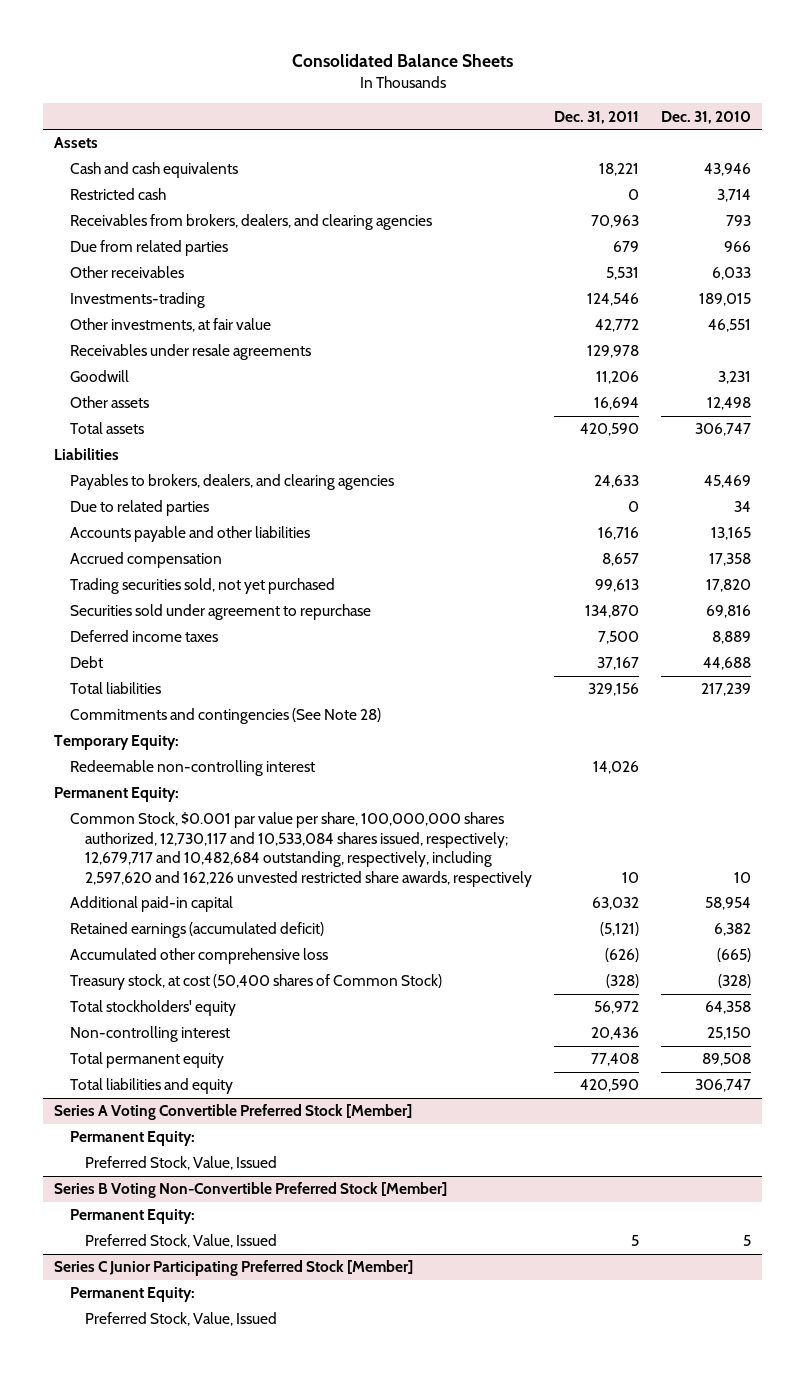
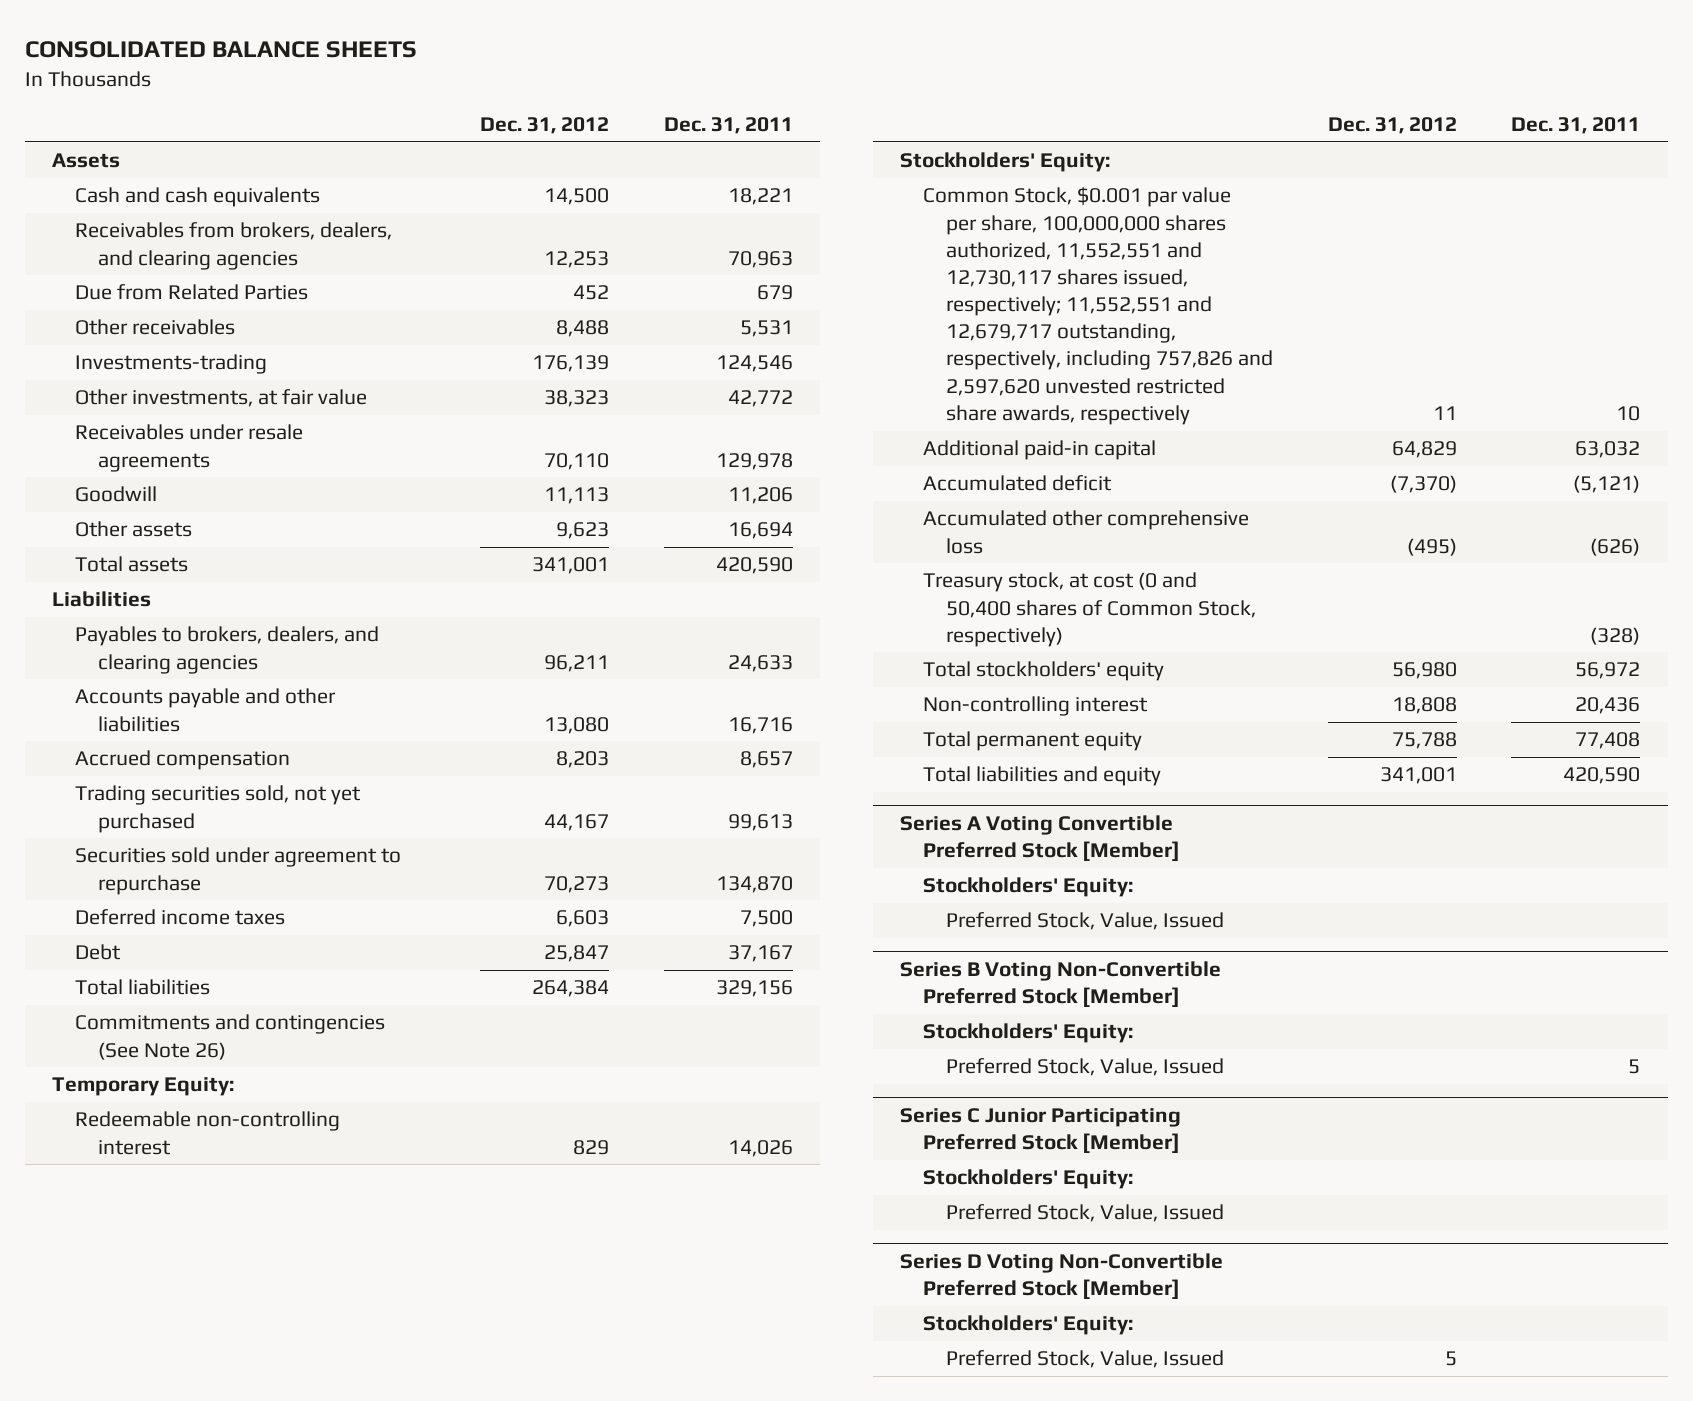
- Consolidated Balance Sheets
+ CONSOLIDATED BALANCE SHEETS
- | Dec. 31, 2011 | Dec. 31, 2010
+ | Dec. 31, 2012 | Dec. 31, 2011
- Restricted cash | 0 | 3,714
- Due from related parties | 679 | 966
+ Due from Related Parties | 452 | 679
- Due to related parties | 0 | 34
- Commitments and contingencies (See Note 28)
+ Commitments and contingencies (See Note 26)
- Permanent Equity:
- Common Stock, $0.001 par value per share, 100,000,000 shares authorized, 12,730,117 and 10,533,084 shares issued, respectively; 12,679,717 and 10,482,684 outstanding, respectively, including 2,597,620 and 162,226 unvested restricted share awards, respectively | 10 | 10
+ Stockholders' Equity:
+ Common Stock, $0.001 par value per share, 100,000,000 shares authorized, 11,552,551 and 12,730,117 shares issued, respectively; 11,552,551 and 12,679,717 outstanding, respectively, including 757,826 and 2,597,620 unvested restricted share awards, respectively | 11 | 10
- Retained earnings (accumulated deficit) | (5,121) | 6,382
+ Accumulated deficit | (7,370) | (5,121)
- Treasury stock, at cost (50,400 shares of Common Stock) | (328) | (328)
+ Treasury stock, at cost (0 and 50,400 shares of Common Stock, respectively) | | (328)
@ Series A Voting Convertible Preferred Stock [Member]
- Permanent Equity:
+ Stockholders' Equity:
@ Series B Voting Non-Convertible Preferred Stock [Member]
- Permanent Equity:
+ Stockholders' Equity:
@ Series C Junior Participating Preferred Stock [Member]
- Permanent Equity:
+ Stockholders' Equity:
+ Series D Voting Non-Convertible Preferred Stock [Member]
+ Stockholders' Equity:
+ Preferred Stock, Value, Issued | 5 |

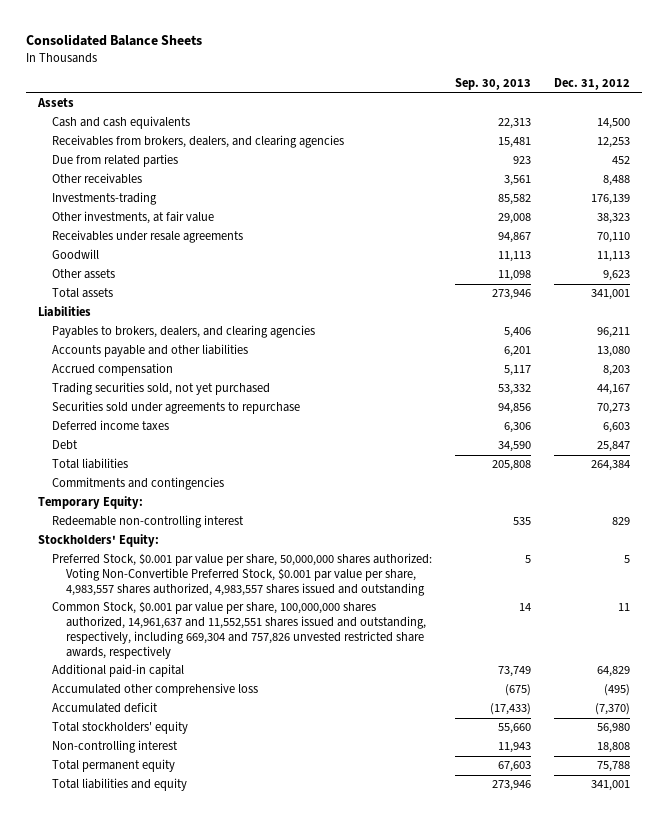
- CONSOLIDATED BALANCE SHEETS
+ Consolidated Balance Sheets
- | Dec. 31, 2012 | Dec. 31, 2011
+ | Sep. 30, 2013 | Dec. 31, 2012
- Due from Related Parties | 452 | 679
+ Due from related parties | 923 | 452
- Securities sold under agreement to repurchase | 70,273 | 134,870
+ Securities sold under agreements to repurchase | 94,856 | 70,273
- Commitments and contingencies (See Note 26)
+ Commitments and contingencies
- Common Stock, $0.001 par value per share, 100,000,000 shares authorized, 11,552,551 and 12,730,117 shares issued, respectively; 11,552,551 and 12,679,717 outstanding, respectively, including 757,826 and 2,597,620 unvested restricted share awards, respectively | 11 | 10
+ Preferred Stock, $0.001 par value per share, 50,000,000 shares authorized: Voting Non-Convertible Preferred Stock, $0.001 par value per share, 4,983,557 shares authorized, 4,983,557 shares issued and outstanding | 5 | 5
+ Common Stock, $0.001 par value per share, 100,000,000 shares authorized, 14,961,637 and 11,552,551 shares issued and outstanding, respectively, including 669,304 and 757,826 unvested restricted share awards, respectively | 14 | 11
- Treasury stock, at cost (0 and 50,400 shares of Common Stock, respectively) | | (328)
moved down: Accumulated deficit | (17,433) | (7,370)
- Series A Voting Convertible Preferred Stock [Member]
- Stockholders' Equity:
- Preferred Stock, Value, Issued
- Series B Voting Non-Convertible Preferred Stock [Member]
- Stockholders' Equity:
- Preferred Stock, Value, Issued | | 5
- Series C Junior Participating Preferred Stock [Member]
- Stockholders' Equity:
- Preferred Stock, Value, Issued
- Series D Voting Non-Convertible Preferred Stock [Member]
- Stockholders' Equity:
- Preferred Stock, Value, Issued | 5 |

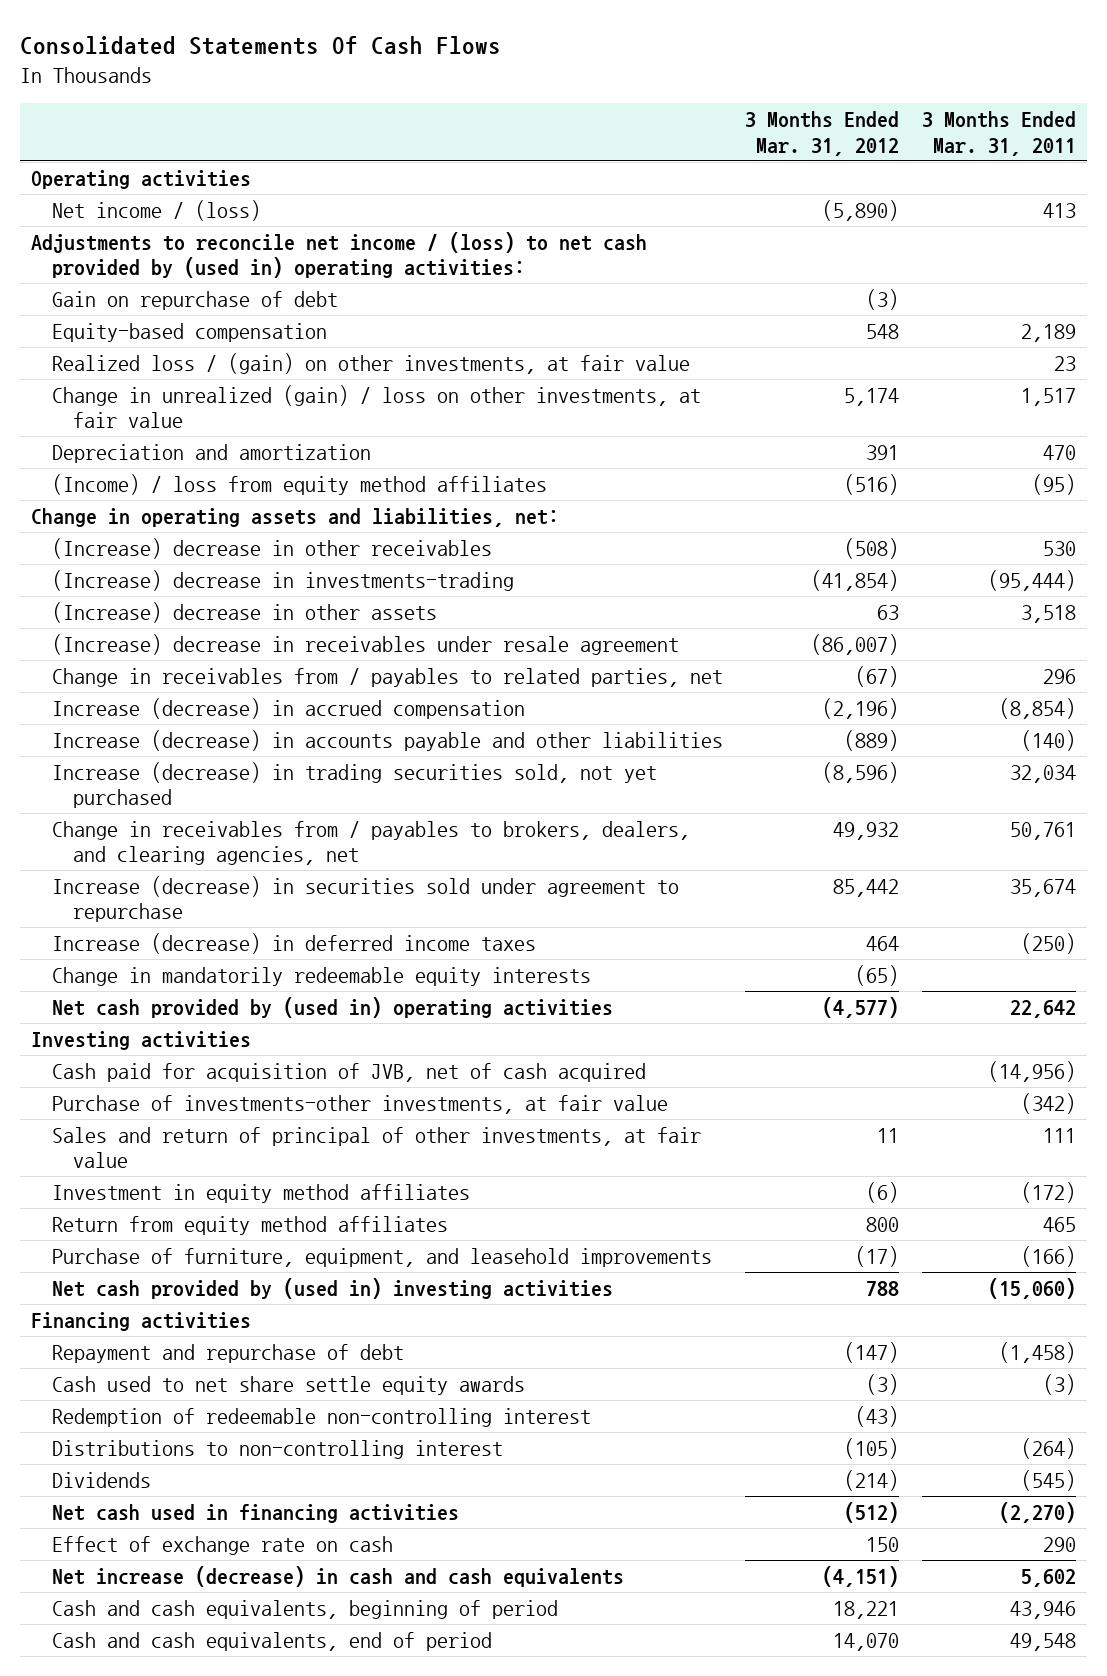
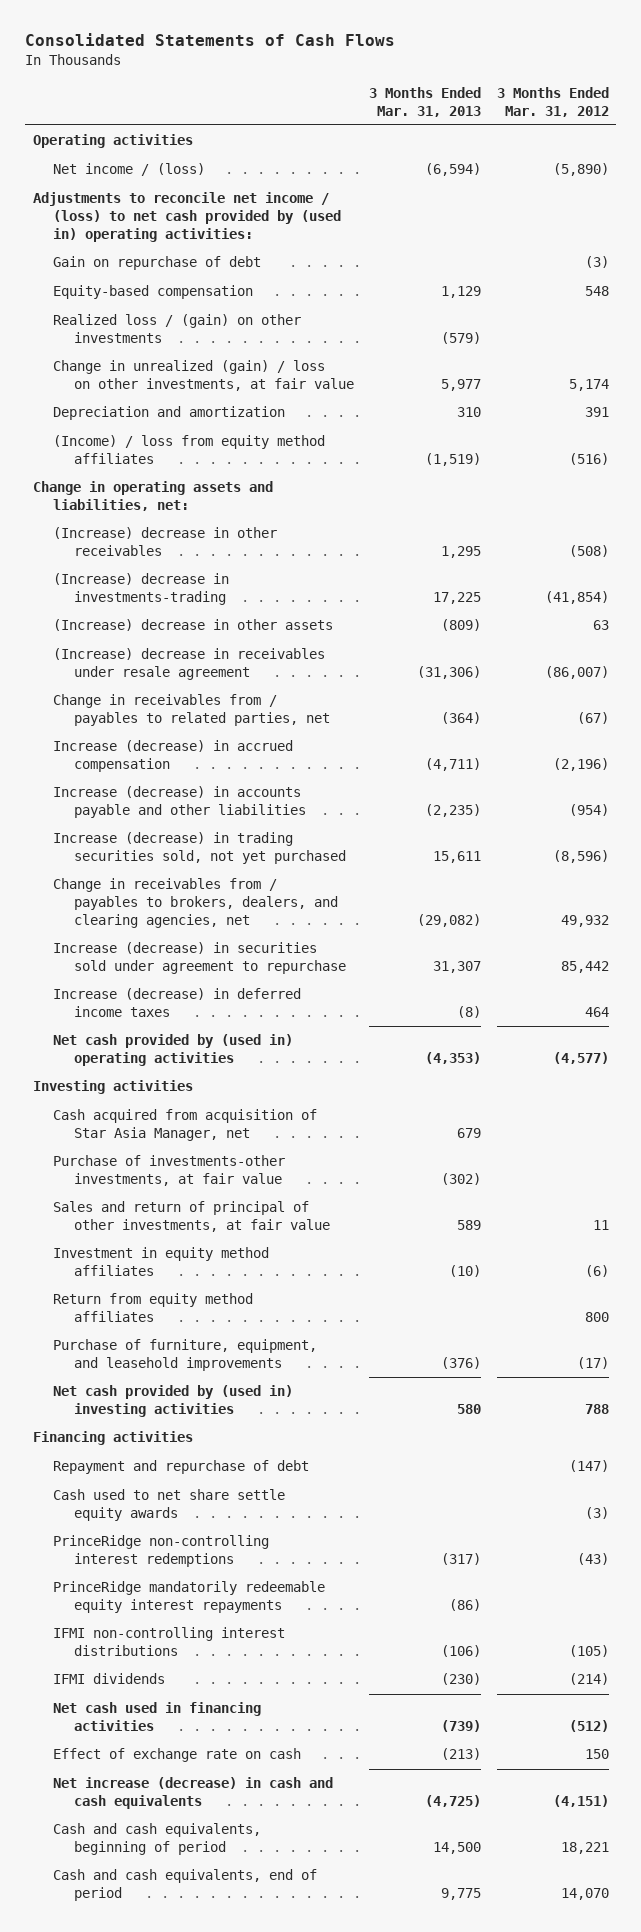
- Consolidated Statements Of Cash Flows
+ Consolidated Statements of Cash Flows
- | 3 Months Ended Mar. 31, 2012 | 3 Months Ended Mar. 31, 2011
+ | 3 Months Ended Mar. 31, 2013 | 3 Months Ended Mar. 31, 2012
- Realized loss / (gain) on other investments, at fair value | | 23
+ Realized loss / (gain) on other investments | (579) |
- Increase (decrease) in accounts payable and other liabilities | (889) | (140)
+ Increase (decrease) in accounts payable and other liabilities | (2,235) | (954)
- Change in mandatorily redeemable equity interests | (65) |
- Cash paid for acquisition of JVB, net of cash acquired | | (14,956)
+ Cash acquired from acquisition of Star Asia Manager, net | 679 |
- Redemption of redeemable non-controlling interest | (43) |
- Distributions to non-controlling interest | (105) | (264)
- Dividends | (214) | (545)
+ PrinceRidge non-controlling interest redemptions | (317) | (43)
+ PrinceRidge mandatorily redeemable equity interest repayments | (86) |
+ IFMI non-controlling interest distributions | (106) | (105)
+ IFMI dividends | (230) | (214)

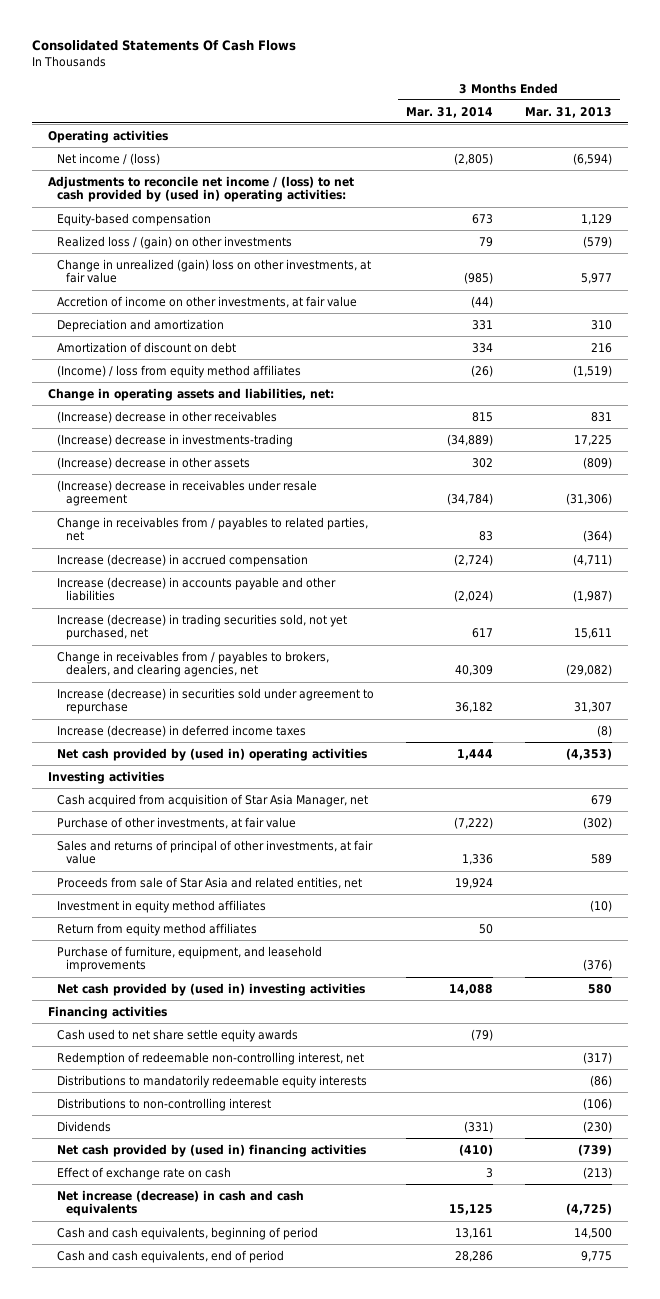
- Consolidated Statements of Cash Flows
+ Consolidated Statements Of Cash Flows
- | 3 Months Ended Mar. 31, 2013 | 3 Months Ended Mar. 31, 2012
+ | 3 Months Ended Mar. 31, 2014 | 3 Months Ended Mar. 31, 2013
- Gain on repurchase of debt | | (3)
- Change in unrealized (gain) / loss on other investments, at fair value | 5,977 | 5,174
+ Change in unrealized (gain) loss on other investments, at fair value | (985) | 5,977
+ Accretion of income on other investments, at fair value | (44) |
+ Amortization of discount on debt | 334 | 216
- (Increase) decrease in other receivables | 1,295 | (508)
+ (Increase) decrease in other receivables | 815 | 831
- Increase (decrease) in accounts payable and other liabilities | (2,235) | (954)
- Increase (decrease) in trading securities sold, not yet purchased | 15,611 | (8,596)
+ Increase (decrease) in accounts payable and other liabilities | (2,024) | (1,987)
+ Increase (decrease) in trading securities sold, not yet purchased, net | 617 | 15,611
- Purchase of investments-other investments, at fair value | (302) |
- Sales and return of principal of other investments, at fair value | 589 | 11
+ Purchase of other investments, at fair value | (7,222) | (302)
+ Sales and returns of principal of other investments, at fair value | 1,336 | 589
+ Proceeds from sale of Star Asia and related entities, net | 19,924 |
- Repayment and repurchase of debt | | (147)
- PrinceRidge non-controlling interest redemptions | (317) | (43)
- PrinceRidge mandatorily redeemable equity interest repayments | (86) |
- IFMI non-controlling interest distributions | (106) | (105)
- IFMI dividends | (230) | (214)
- Net cash used in financing activities | (739) | (512)
+ Redemption of redeemable non-controlling interest, net | | (317)
+ Distributions to mandatorily redeemable equity interests | | (86)
+ Distributions to non-controlling interest | | (106)
+ Dividends | (331) | (230)
+ Net cash provided by (used in) financing activities | (410) | (739)

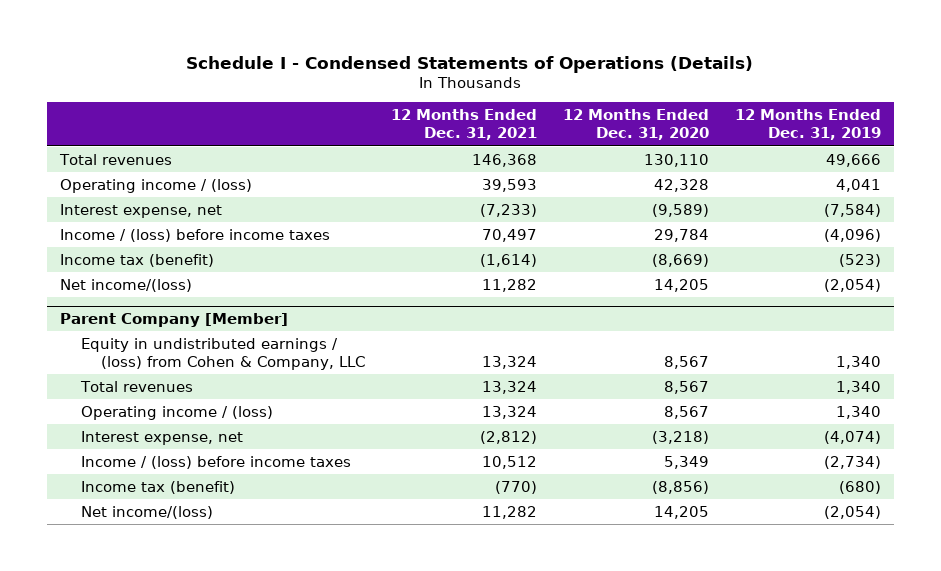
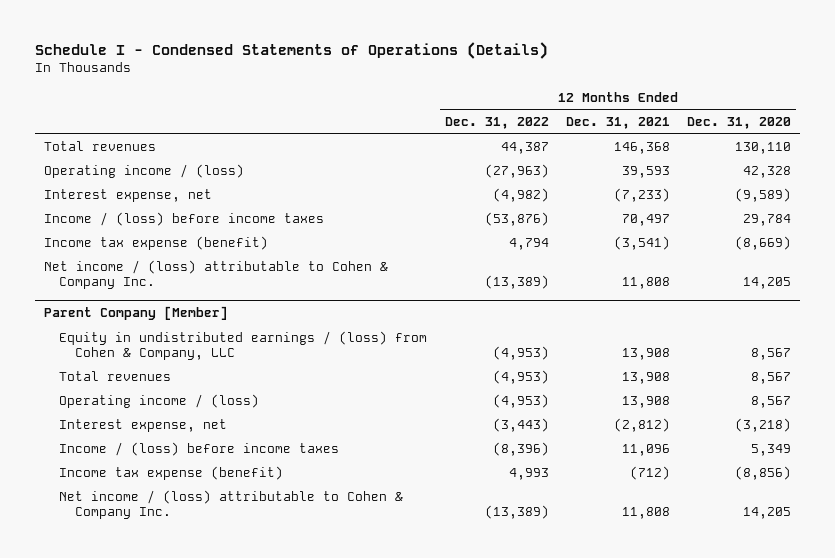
- | 12 Months Ended Dec. 31, 2021 | 12 Months Ended Dec. 31, 2020 | 12 Months Ended Dec. 31, 2019
+ | 12 Months Ended Dec. 31, 2022 | 12 Months Ended Dec. 31, 2021 | 12 Months Ended Dec. 31, 2020
- Income tax (benefit) | (1,614) | (8,669) | (523)
- Net income/(loss) | 11,282 | 14,205 | (2,054)
+ Income tax expense (benefit) | 4,794 | (3,541) | (8,669)
+ Net income / (loss) attributable to Cohen & Company Inc. | (13,389) | 11,808 | 14,205
@ Parent Company [Member]
- Equity in undistributed earnings / (loss) from Cohen & Company, LLC | 13,324 | 8,567 | 1,340
- Total revenues | 13,324 | 8,567 | 1,340
- Operating income / (loss) | 13,324 | 8,567 | 1,340
+ Equity in undistributed earnings / (loss) from Cohen & Company, LLC | (4,953) | 13,908 | 8,567
+ Total revenues | (4,953) | 13,908 | 8,567
+ Operating income / (loss) | (4,953) | 13,908 | 8,567
- Income / (loss) before income taxes | 10,512 | 5,349 | (2,734)
- Income tax (benefit) | (770) | (8,856) | (680)
- Net income/(loss) | 11,282 | 14,205 | (2,054)
+ Income / (loss) before income taxes | (8,396) | 11,096 | 5,349
+ Income tax expense (benefit) | 4,993 | (712) | (8,856)
+ Net income / (loss) attributable to Cohen & Company Inc. | (13,389) | 11,808 | 14,205

